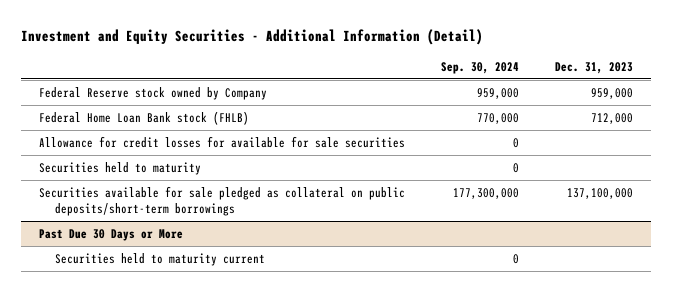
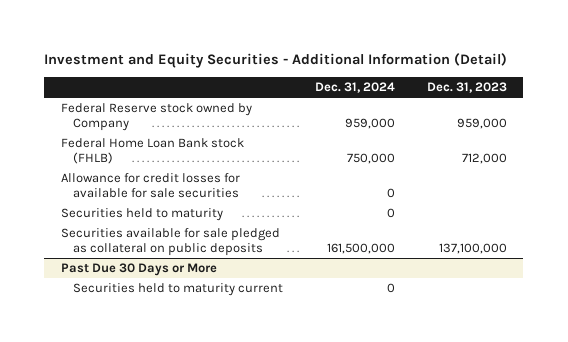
- | Sep. 30, 2024 | Dec. 31, 2023
+ | Dec. 31, 2024 | Dec. 31, 2023
- Securities available for sale pledged as collateral on public deposits/short-term borrowings | 177,300,000 | 137,100,000
+ Securities available for sale pledged as collateral on public deposits | 161,500,000 | 137,100,000

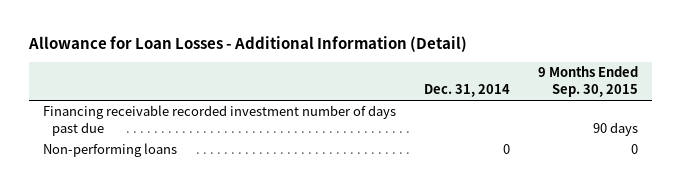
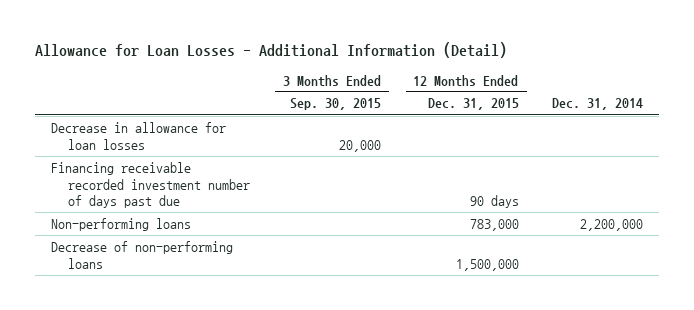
- | Dec. 31, 2014 | 9 Months Ended Sep. 30, 2015
+ | 3 Months Ended Sep. 30, 2015 | 12 Months Ended Dec. 31, 2015 | Dec. 31, 2014
+ Decrease in allowance for loan losses | 20,000 | |
- Non-performing loans | 0 | 0
+ Non-performing loans | | 783,000 | 2,200,000
+ Decrease of non-performing loans | | 1,500,000 |

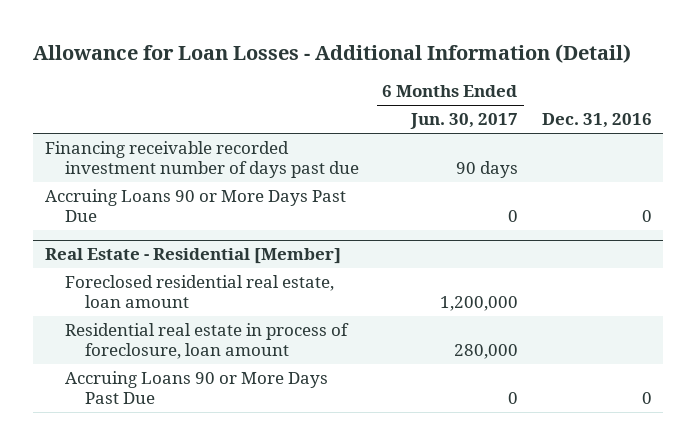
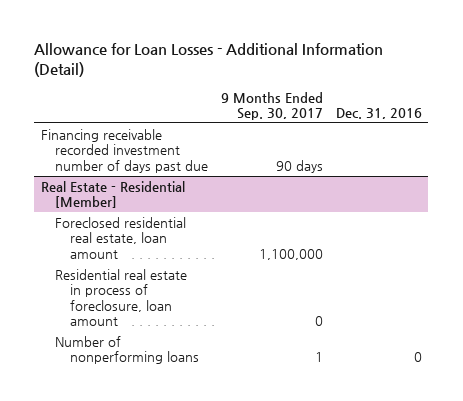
- | 6 Months Ended Jun. 30, 2017 | Dec. 31, 2016
+ | 9 Months Ended Sep. 30, 2017 | Dec. 31, 2016
- Accruing Loans 90 or More Days Past Due | 0 | 0
@ Real Estate - Residential [Member]
- Accruing Loans 90 or More Days Past Due | 0 | 0
+ Number of nonperforming loans | 1 | 0

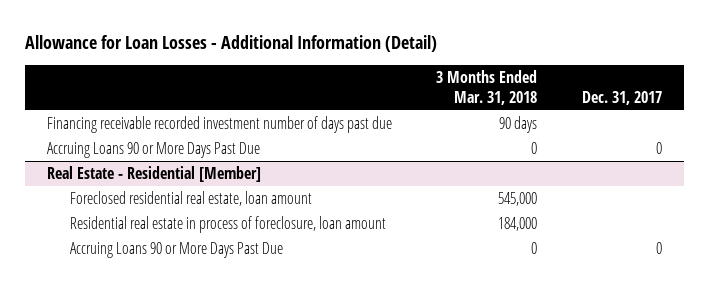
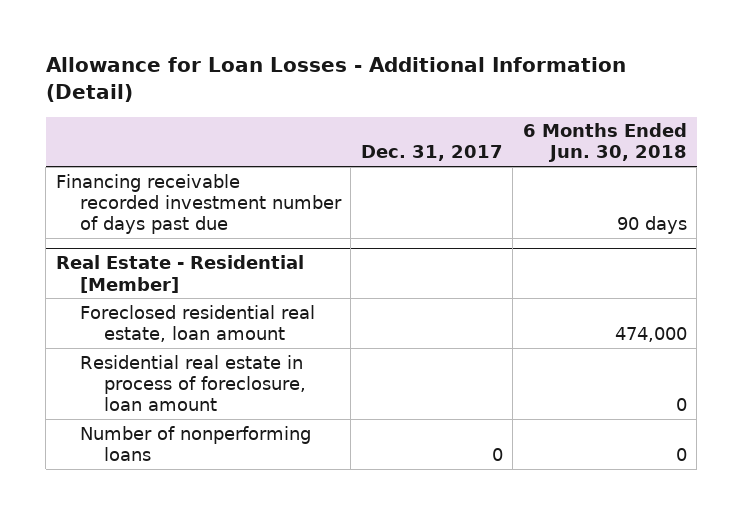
- | 3 Months Ended Mar. 31, 2018 | Dec. 31, 2017
+ | Dec. 31, 2017 | 6 Months Ended Jun. 30, 2018
- Accruing Loans 90 or More Days Past Due | 0 | 0
@ Real Estate - Residential [Member]
- Accruing Loans 90 or More Days Past Due | 0 | 0
+ Number of nonperforming loans | 0 | 0

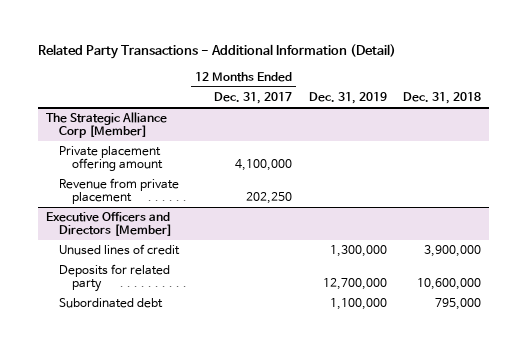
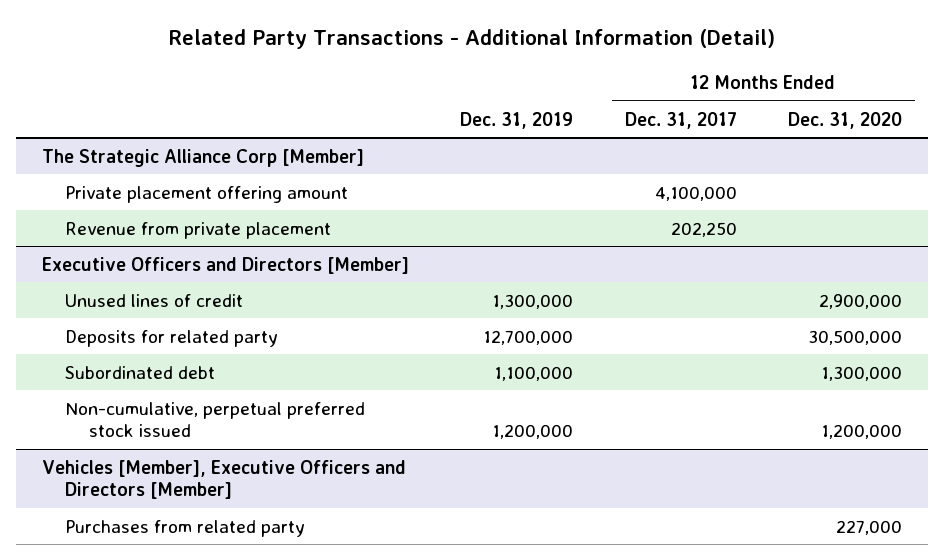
- | 12 Months Ended Dec. 31, 2017 | Dec. 31, 2019 | Dec. 31, 2018
+ | Dec. 31, 2019 | 12 Months Ended Dec. 31, 2017 | 12 Months Ended Dec. 31, 2020
@ Executive Officers and Directors [Member]
+ Non-cumulative, perpetual preferred stock issued | 1,200,000 | | 1,200,000
+ Vehicles [Member], Executive Officers and Directors [Member]
+ Purchases from related party | | | 227,000

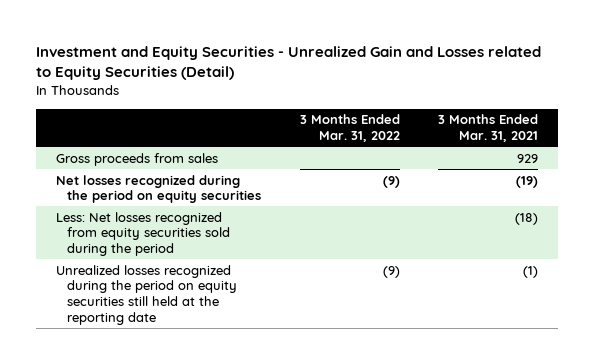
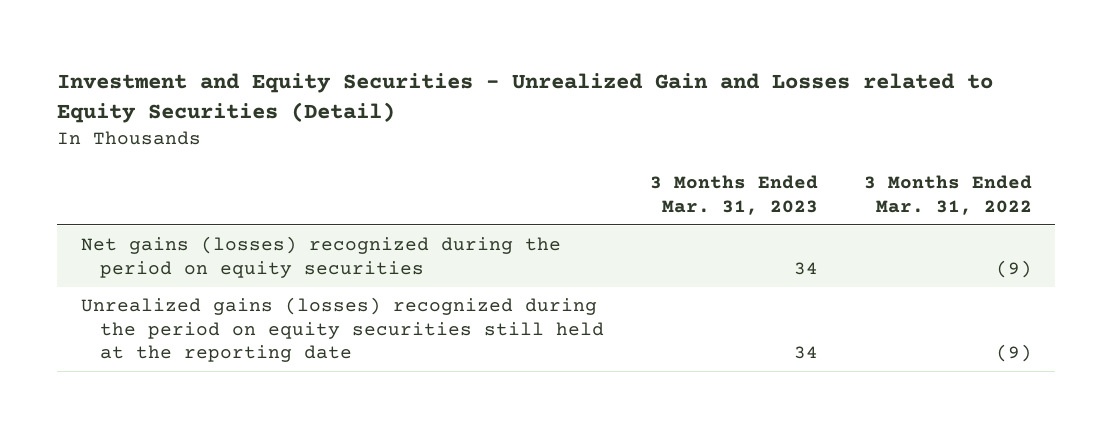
- | 3 Months Ended Mar. 31, 2022 | 3 Months Ended Mar. 31, 2021
+ | 3 Months Ended Mar. 31, 2023 | 3 Months Ended Mar. 31, 2022
- Gross proceeds from sales | | 929
- Net losses recognized during the period on equity securities | (9) | (19)
- Less: Net losses recognized from equity securities sold during the period | | (18)
- Unrealized losses recognized during the period on equity securities still held at the reporting date | (9) | (1)
+ Net gains (losses) recognized during the period on equity securities | 34 | (9)
+ Unrealized gains (losses) recognized during the period on equity securities still held at the reporting date | 34 | (9)

